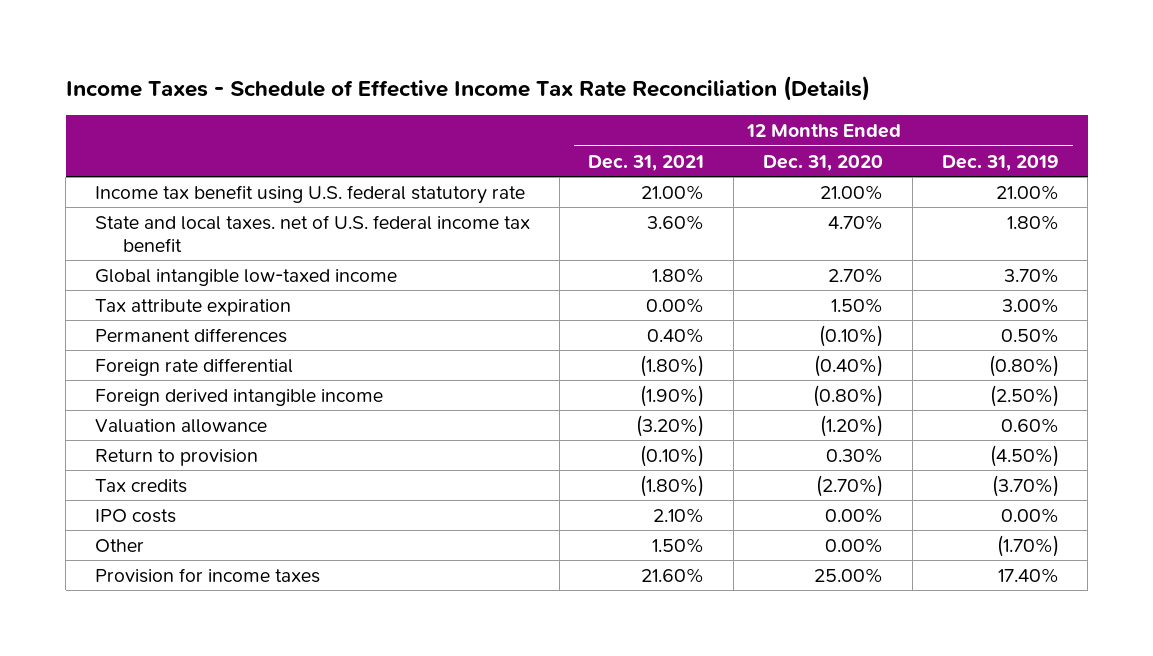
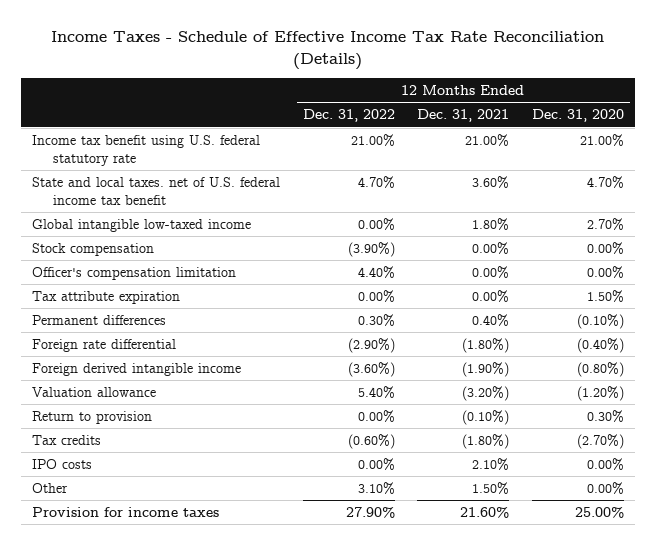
- | 12 Months Ended Dec. 31, 2021 | 12 Months Ended Dec. 31, 2020 | 12 Months Ended Dec. 31, 2019
+ | 12 Months Ended Dec. 31, 2022 | 12 Months Ended Dec. 31, 2021 | 12 Months Ended Dec. 31, 2020
+ Stock compensation | (3.90%) | 0.00% | 0.00%
+ Officer's compensation limitation | 4.40% | 0.00% | 0.00%

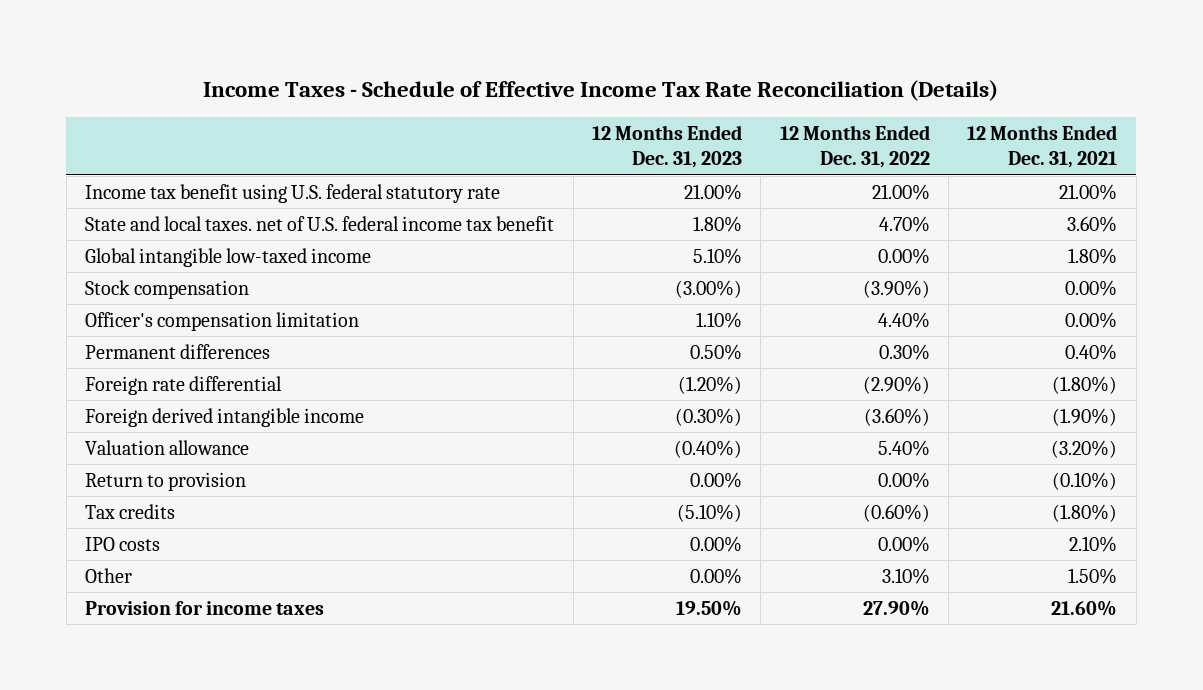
- | 12 Months Ended Dec. 31, 2022 | 12 Months Ended Dec. 31, 2021 | 12 Months Ended Dec. 31, 2020
+ | 12 Months Ended Dec. 31, 2023 | 12 Months Ended Dec. 31, 2022 | 12 Months Ended Dec. 31, 2021
- Tax attribute expiration | 0.00% | 0.00% | 1.50%

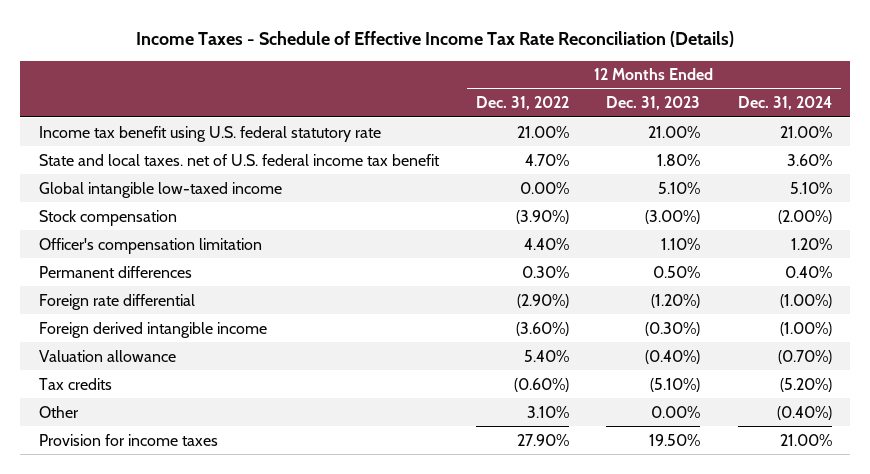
- | 12 Months Ended Dec. 31, 2023 | 12 Months Ended Dec. 31, 2022 | 12 Months Ended Dec. 31, 2021
+ | 12 Months Ended Dec. 31, 2022 | 12 Months Ended Dec. 31, 2023 | 12 Months Ended Dec. 31, 2024
- Return to provision | 0.00% | 0.00% | (0.10%)
- IPO costs | 0.00% | 0.00% | 2.10%

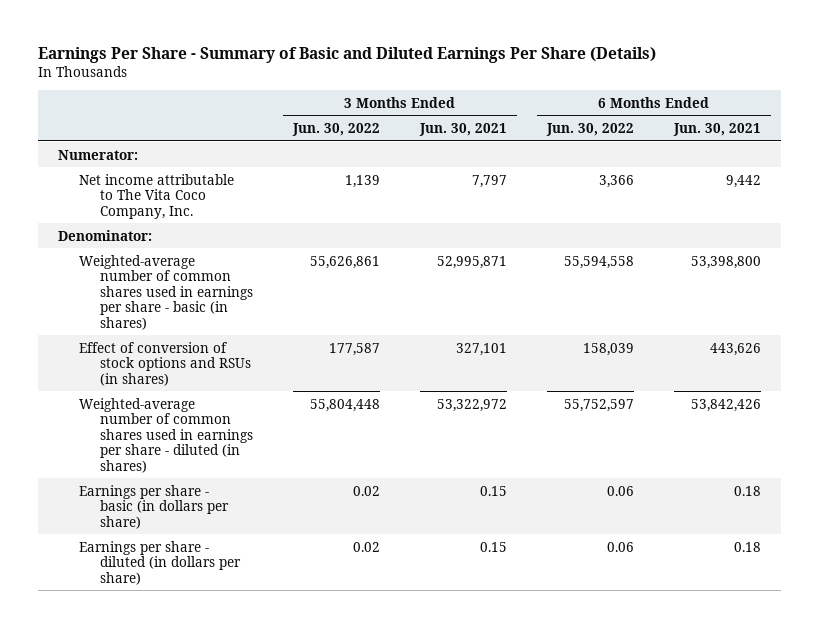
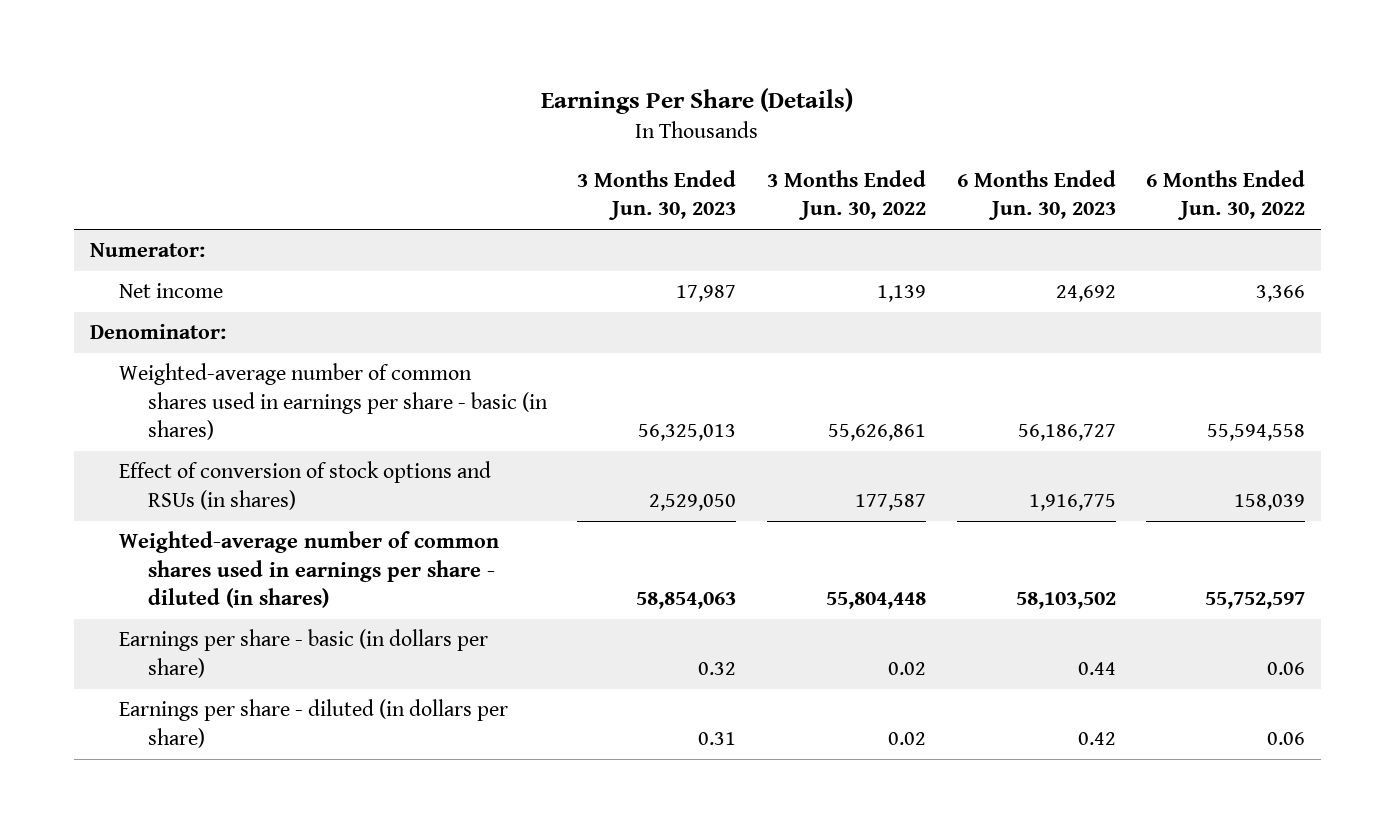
- Earnings Per Share - Summary of Basic and Diluted Earnings Per Share (Details)
+ Earnings Per Share (Details)
- | 3 Months Ended Jun. 30, 2022 | 3 Months Ended Jun. 30, 2021 | 6 Months Ended Jun. 30, 2022 | 6 Months Ended Jun. 30, 2021
+ | 3 Months Ended Jun. 30, 2023 | 3 Months Ended Jun. 30, 2022 | 6 Months Ended Jun. 30, 2023 | 6 Months Ended Jun. 30, 2022
- Net income attributable to The Vita Coco Company, Inc. | 1,139 | 7,797 | 3,366 | 9,442
+ Net income | 17,987 | 1,139 | 24,692 | 3,366

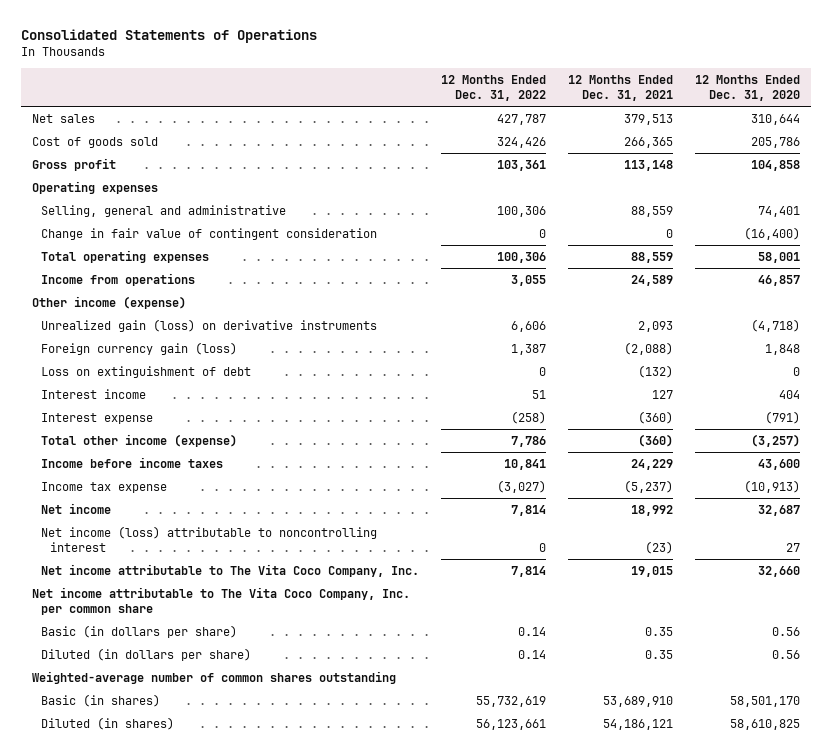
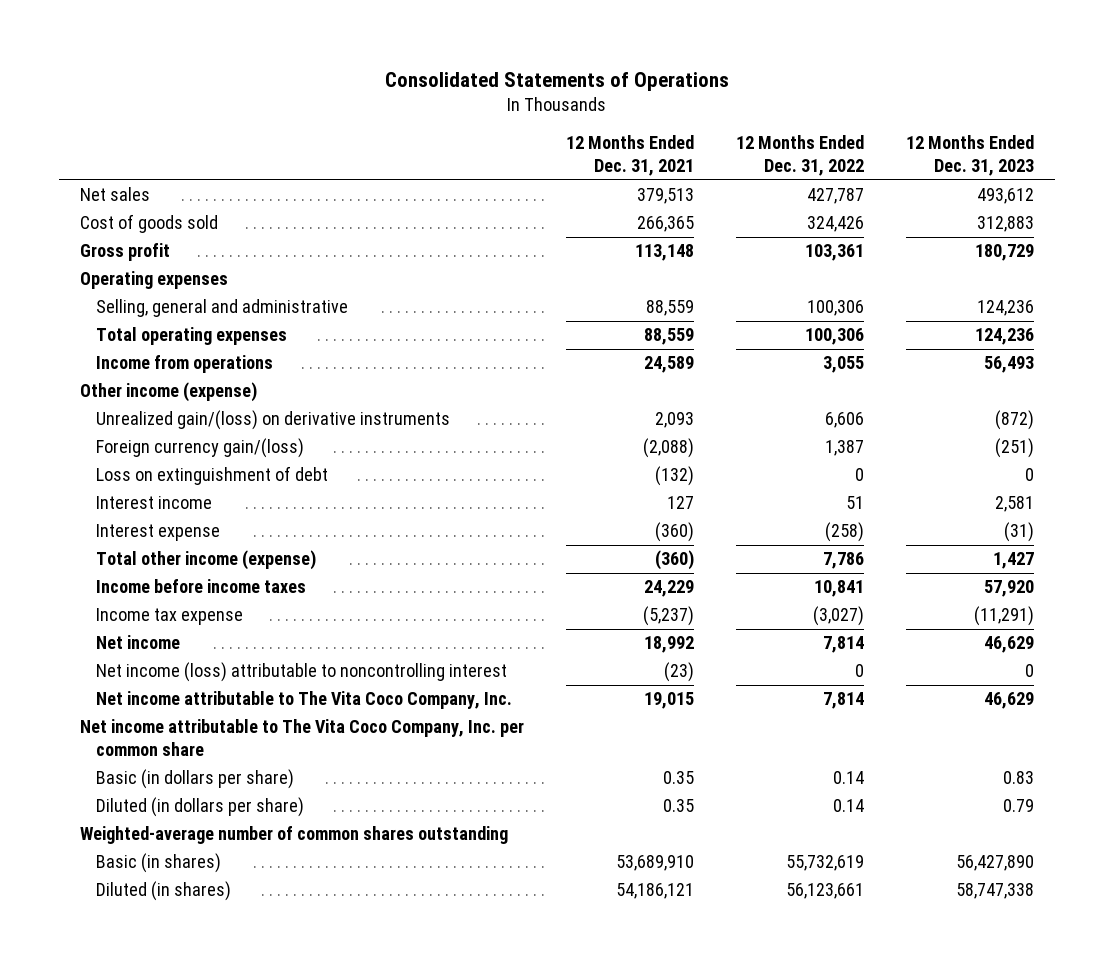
- | 12 Months Ended Dec. 31, 2022 | 12 Months Ended Dec. 31, 2021 | 12 Months Ended Dec. 31, 2020
+ | 12 Months Ended Dec. 31, 2021 | 12 Months Ended Dec. 31, 2022 | 12 Months Ended Dec. 31, 2023
- Change in fair value of contingent consideration | 0 | 0 | (16,400)
- Unrealized gain (loss) on derivative instruments | 6,606 | 2,093 | (4,718)
- Foreign currency gain (loss) | 1,387 | (2,088) | 1,848
+ Unrealized gain/(loss) on derivative instruments | 2,093 | 6,606 | (872)
+ Foreign currency gain/(loss) | (2,088) | 1,387 | (251)

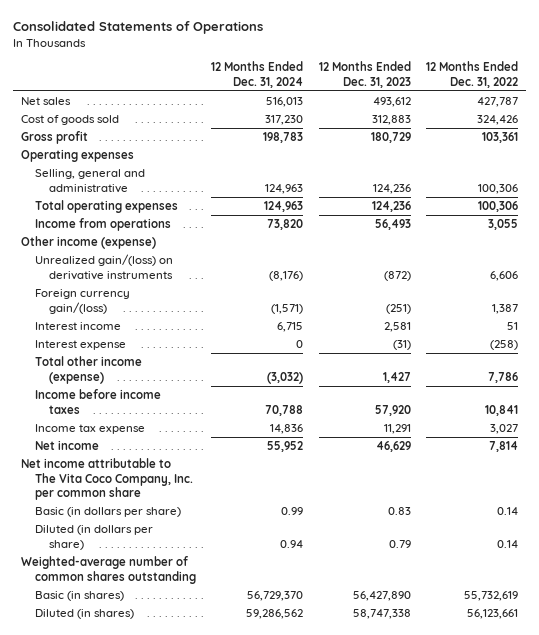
- | 12 Months Ended Dec. 31, 2021 | 12 Months Ended Dec. 31, 2022 | 12 Months Ended Dec. 31, 2023
+ | 12 Months Ended Dec. 31, 2024 | 12 Months Ended Dec. 31, 2023 | 12 Months Ended Dec. 31, 2022
- Loss on extinguishment of debt | (132) | 0 | 0
- Income tax expense | (5,237) | (3,027) | (11,291)
+ Income tax expense | 14,836 | 11,291 | 3,027
- Net income (loss) attributable to noncontrolling interest | (23) | 0 | 0
- Net income attributable to The Vita Coco Company, Inc. | 19,015 | 7,814 | 46,629

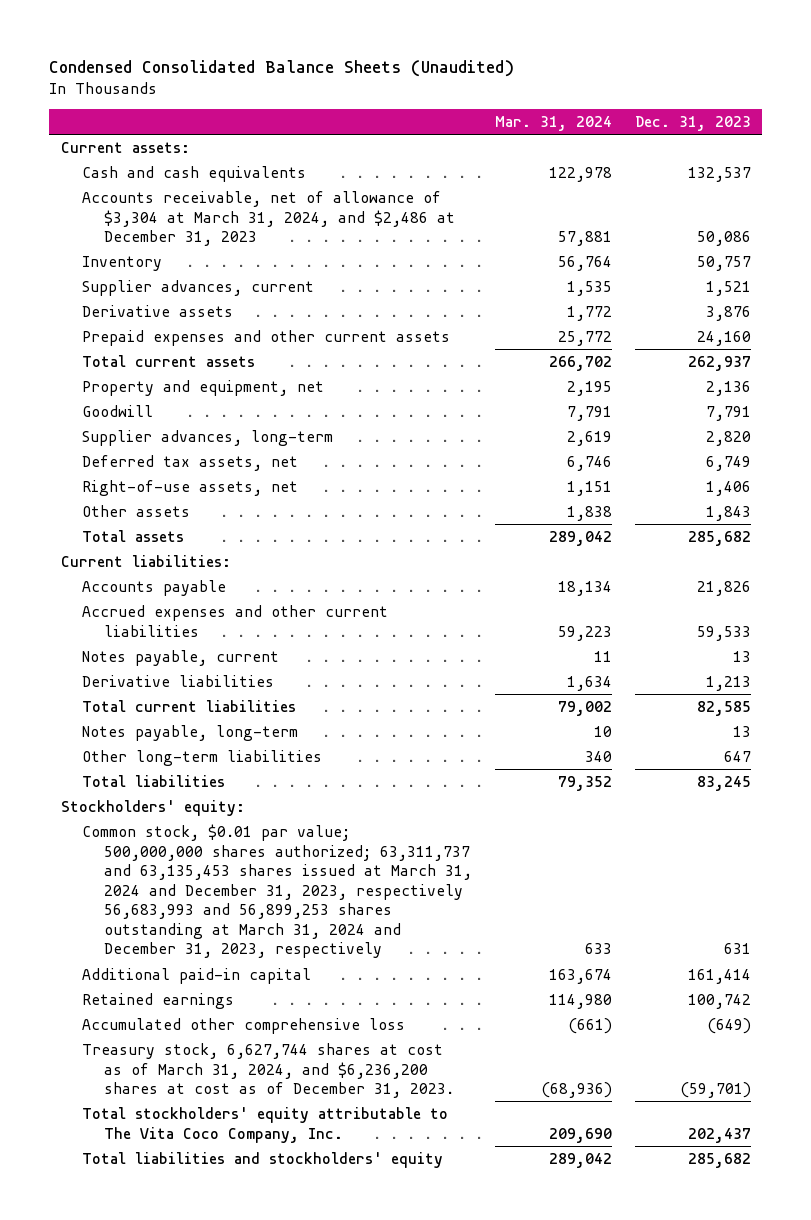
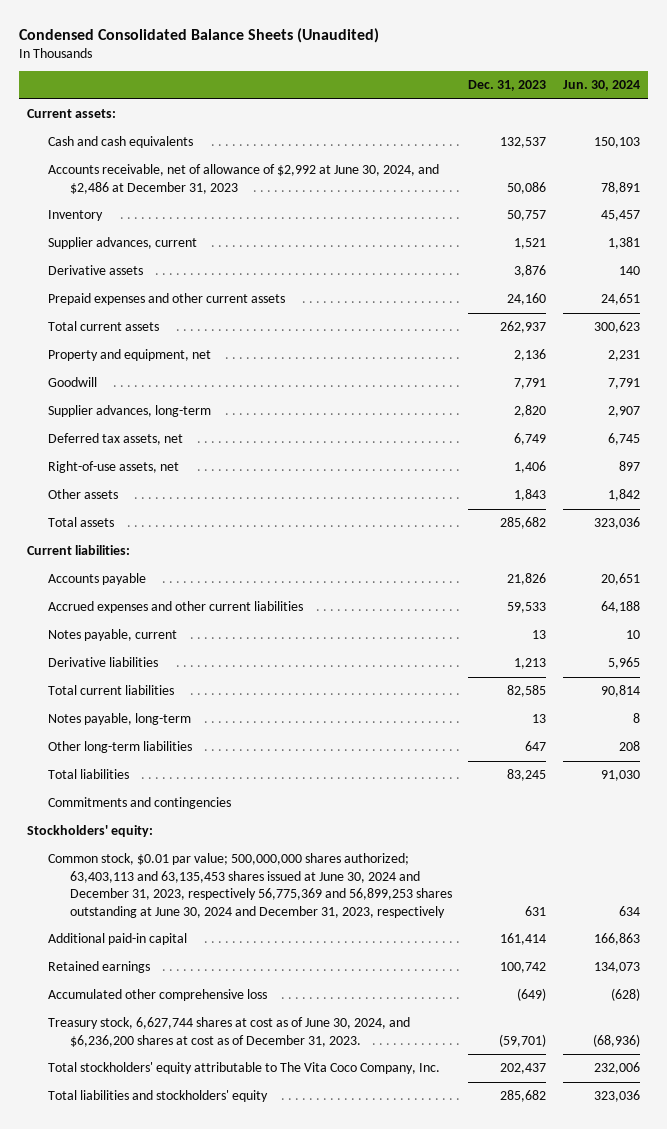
- | Mar. 31, 2024 | Dec. 31, 2023
+ | Dec. 31, 2023 | Jun. 30, 2024
- Accounts receivable, net of allowance of $3,304 at March 31, 2024, and $2,486 at December 31, 2023 | 57,881 | 50,086
+ Accounts receivable, net of allowance of $2,992 at June 30, 2024, and $2,486 at December 31, 2023 | 50,086 | 78,891
+ Commitments and contingencies
- Common stock, $0.01 par value; 500,000,000 shares authorized; 63,311,737 and 63,135,453 shares issued at March 31, 2024 and December 31, 2023, respectively 56,683,993 and 56,899,253 shares outstanding at March 31, 2024 and December 31, 2023, respectively | 633 | 631
+ Common stock, $0.01 par value; 500,000,000 shares authorized; 63,403,113 and 63,135,453 shares issued at June 30, 2024 and December 31, 2023, respectively 56,775,369 and 56,899,253 shares outstanding at June 30, 2024 and December 31, 2023, respectively | 631 | 634
- Treasury stock, 6,627,744 shares at cost as of March 31, 2024, and $6,236,200 shares at cost as of December 31, 2023. | (68,936) | (59,701)
+ Treasury stock, 6,627,744 shares at cost as of June 30, 2024, and $6,236,200 shares at cost as of December 31, 2023. | (59,701) | (68,936)

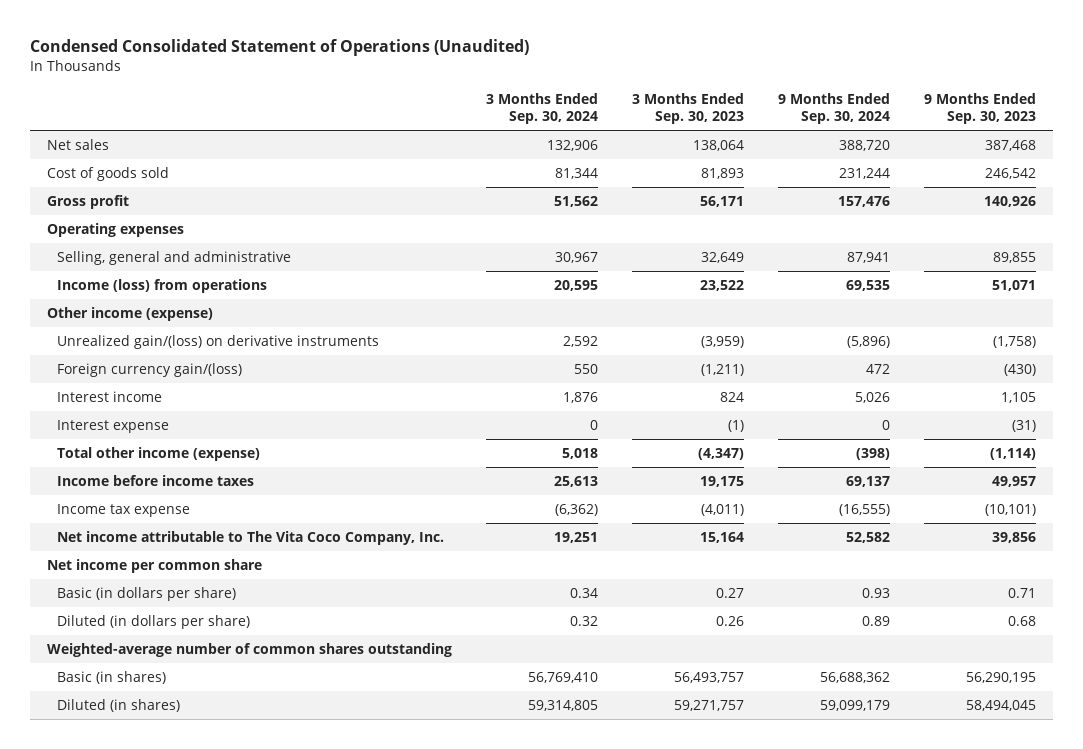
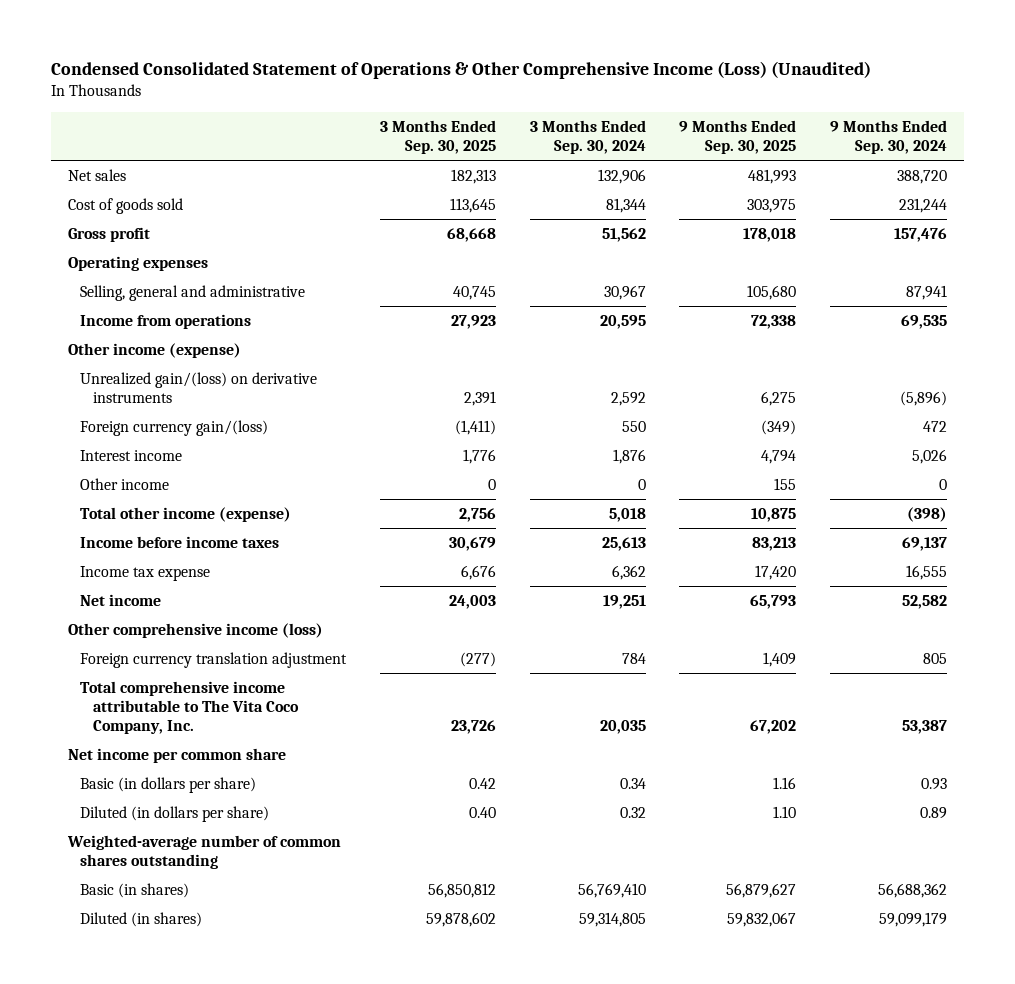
- Condensed Consolidated Statement of Operations (Unaudited)
+ Condensed Consolidated Statement of Operations & Other Comprehensive Income (Loss) (Unaudited)
- | 3 Months Ended Sep. 30, 2024 | 3 Months Ended Sep. 30, 2023 | 9 Months Ended Sep. 30, 2024 | 9 Months Ended Sep. 30, 2023
+ | 3 Months Ended Sep. 30, 2025 | 3 Months Ended Sep. 30, 2024 | 9 Months Ended Sep. 30, 2025 | 9 Months Ended Sep. 30, 2024
- Income (loss) from operations | 20,595 | 23,522 | 69,535 | 51,071
+ Income from operations | 27,923 | 20,595 | 72,338 | 69,535
- Interest expense | 0 | (1) | 0 | (31)
+ Other income | 0 | 0 | 155 | 0
- Income tax expense | (6,362) | (4,011) | (16,555) | (10,101)
- Net income attributable to The Vita Coco Company, Inc. | 19,251 | 15,164 | 52,582 | 39,856
+ Income tax expense | 6,676 | 6,362 | 17,420 | 16,555
+ Net income | 24,003 | 19,251 | 65,793 | 52,582
+ Other comprehensive income (loss)
+ Foreign currency translation adjustment | (277) | 784 | 1,409 | 805
+ Total comprehensive income attributable to The Vita Coco Company, Inc. | 23,726 | 20,035 | 67,202 | 53,387

